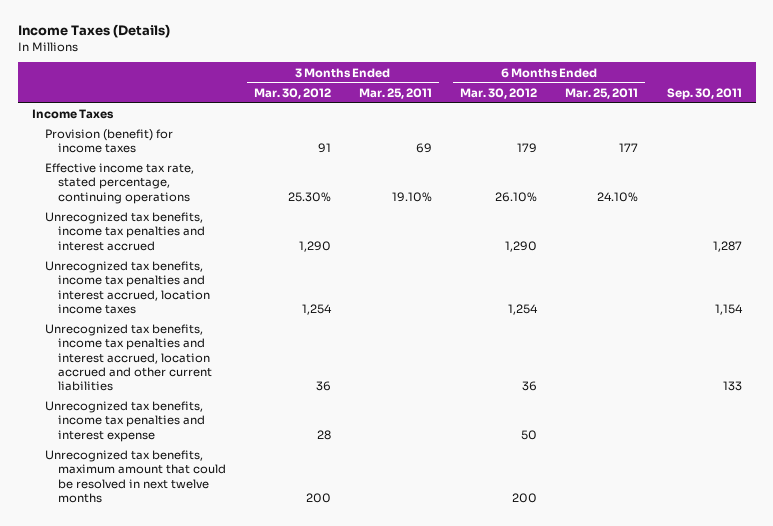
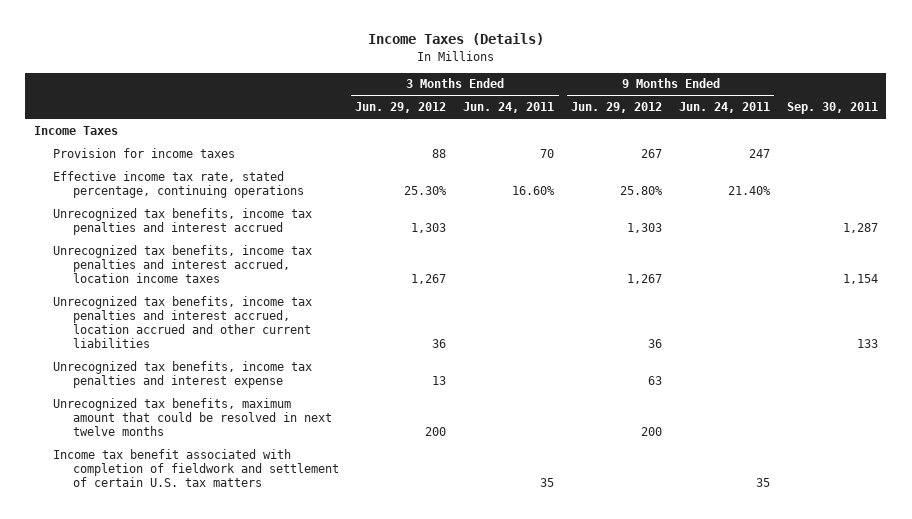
- | 3 Months Ended Mar. 30, 2012 | 3 Months Ended Mar. 25, 2011 | 6 Months Ended Mar. 30, 2012 | 6 Months Ended Mar. 25, 2011 | Sep. 30, 2011
+ | 3 Months Ended Jun. 29, 2012 | 3 Months Ended Jun. 24, 2011 | 9 Months Ended Jun. 29, 2012 | 9 Months Ended Jun. 24, 2011 | Sep. 30, 2011
- Provision (benefit) for income taxes | 91 | 69 | 179 | 177 |
+ Provision for income taxes | 88 | 70 | 267 | 247 |
+ Income tax benefit associated with completion of fieldwork and settlement of certain U.S. tax matters | | 35 | | 35 |

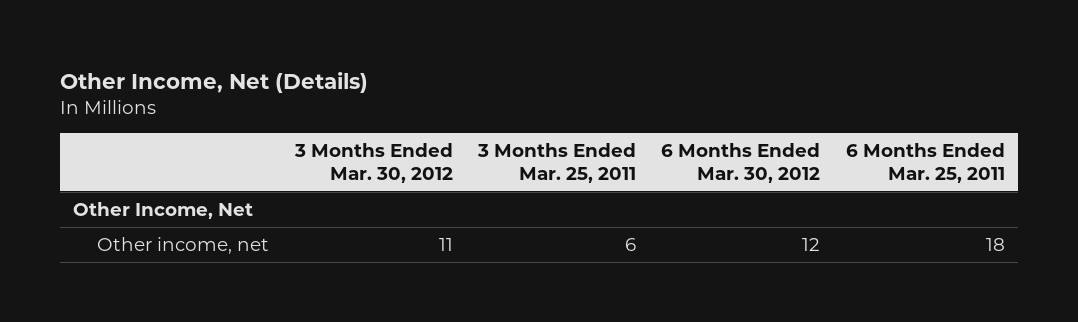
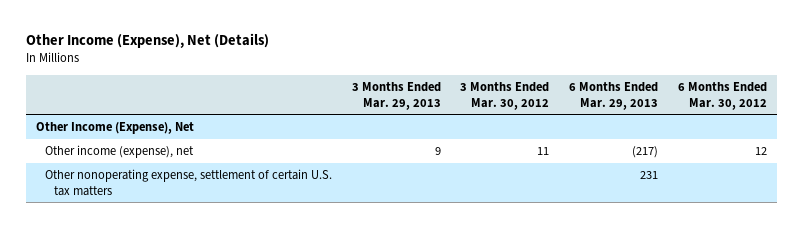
- Other Income, Net (Details)
+ Other Income (Expense), Net (Details)
- | 3 Months Ended Mar. 30, 2012 | 3 Months Ended Mar. 25, 2011 | 6 Months Ended Mar. 30, 2012 | 6 Months Ended Mar. 25, 2011
+ | 3 Months Ended Mar. 29, 2013 | 3 Months Ended Mar. 30, 2012 | 6 Months Ended Mar. 29, 2013 | 6 Months Ended Mar. 30, 2012
- Other Income, Net
- Other income, net | 11 | 6 | 12 | 18
+ Other Income (Expense), Net
+ Other income (expense), net | 9 | 11 | (217) | 12
+ Other nonoperating expense, settlement of certain U.S. tax matters | | | 231 |

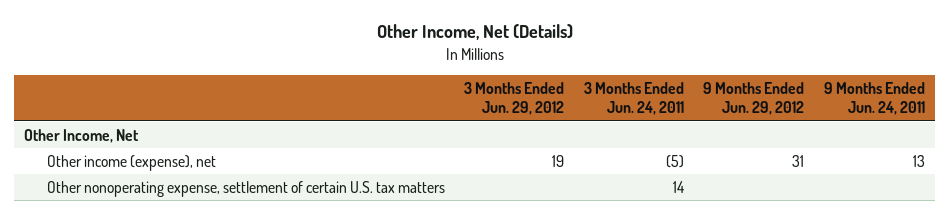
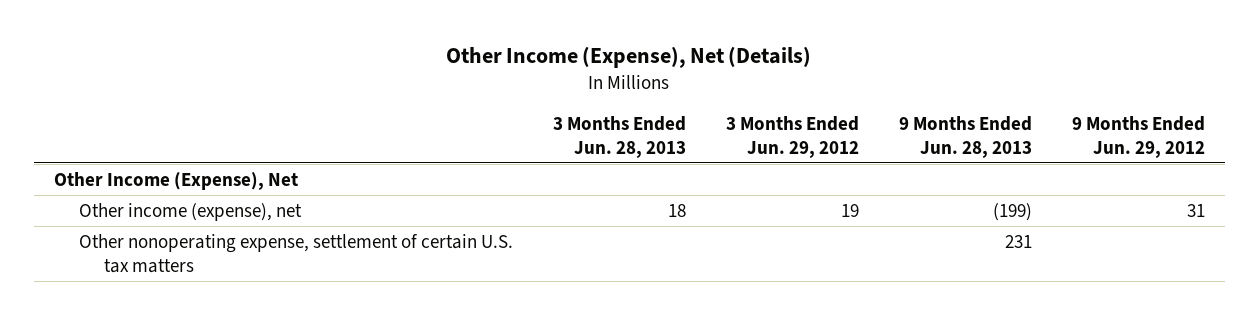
- Other Income, Net (Details)
+ Other Income (Expense), Net (Details)
- | 3 Months Ended Jun. 29, 2012 | 3 Months Ended Jun. 24, 2011 | 9 Months Ended Jun. 29, 2012 | 9 Months Ended Jun. 24, 2011
+ | 3 Months Ended Jun. 28, 2013 | 3 Months Ended Jun. 29, 2012 | 9 Months Ended Jun. 28, 2013 | 9 Months Ended Jun. 29, 2012
- Other Income, Net
+ Other Income (Expense), Net

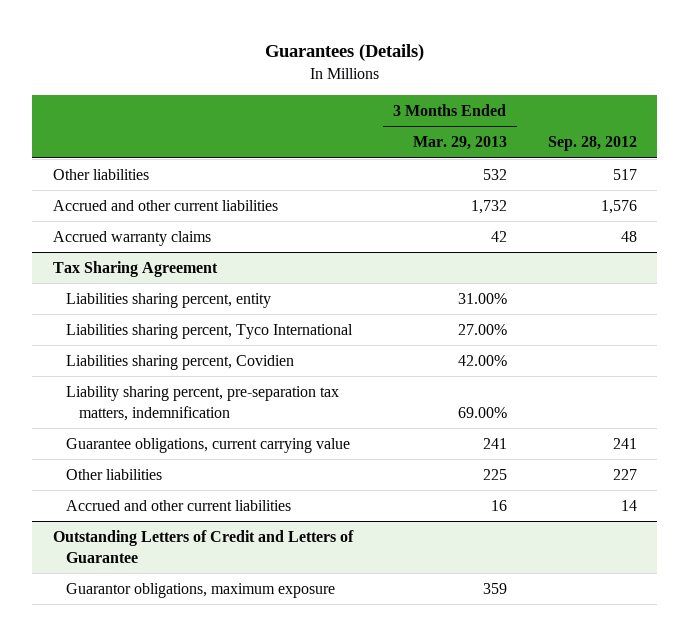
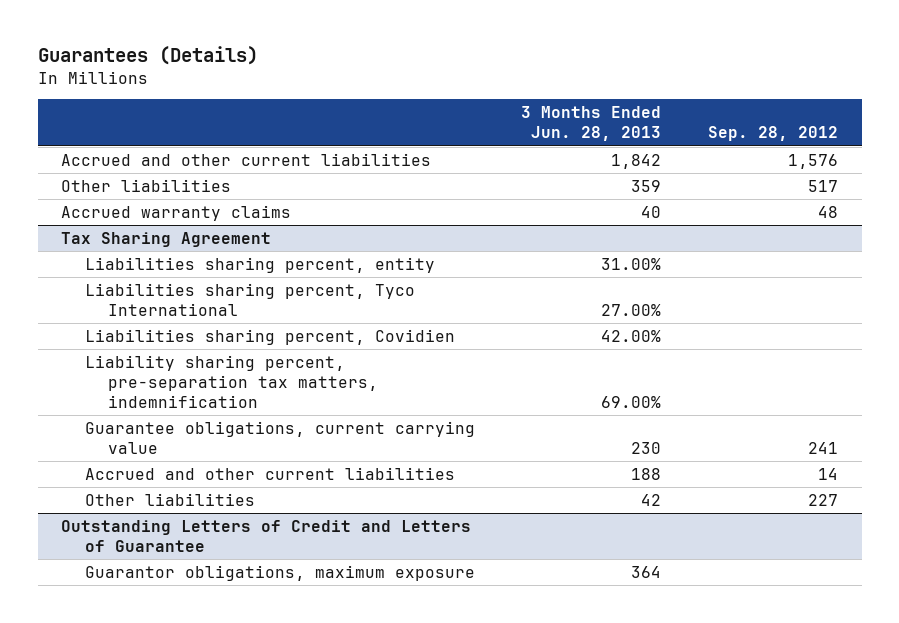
- | 3 Months Ended Mar. 29, 2013 | Sep. 28, 2012
+ | 3 Months Ended Jun. 28, 2013 | Sep. 28, 2012
moved down: Other liabilities | 359 | 517
@ Tax Sharing Agreement
moved down: Other liabilities | 42 | 227

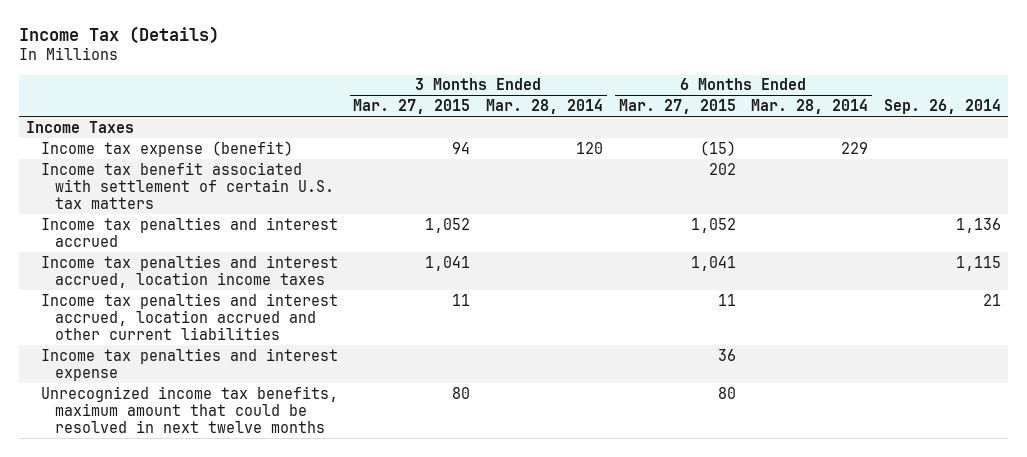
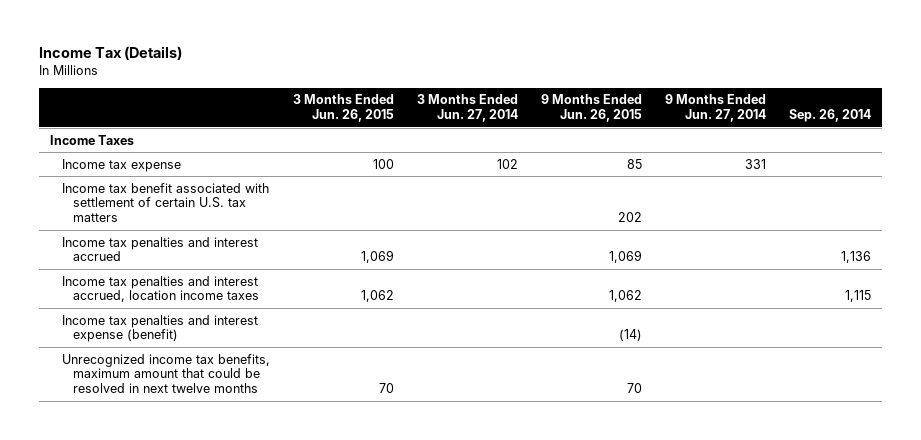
- | 3 Months Ended Mar. 27, 2015 | 3 Months Ended Mar. 28, 2014 | 6 Months Ended Mar. 27, 2015 | 6 Months Ended Mar. 28, 2014 | Sep. 26, 2014
+ | 3 Months Ended Jun. 26, 2015 | 3 Months Ended Jun. 27, 2014 | 9 Months Ended Jun. 26, 2015 | 9 Months Ended Jun. 27, 2014 | Sep. 26, 2014
- Income tax expense (benefit) | 94 | 120 | (15) | 229 |
+ Income tax expense | 100 | 102 | 85 | 331 |
- Income tax penalties and interest accrued, location accrued and other current liabilities | 11 | | 11 | | 21
- Income tax penalties and interest expense | | | 36 | |
+ Income tax penalties and interest expense (benefit) | | | (14) | |

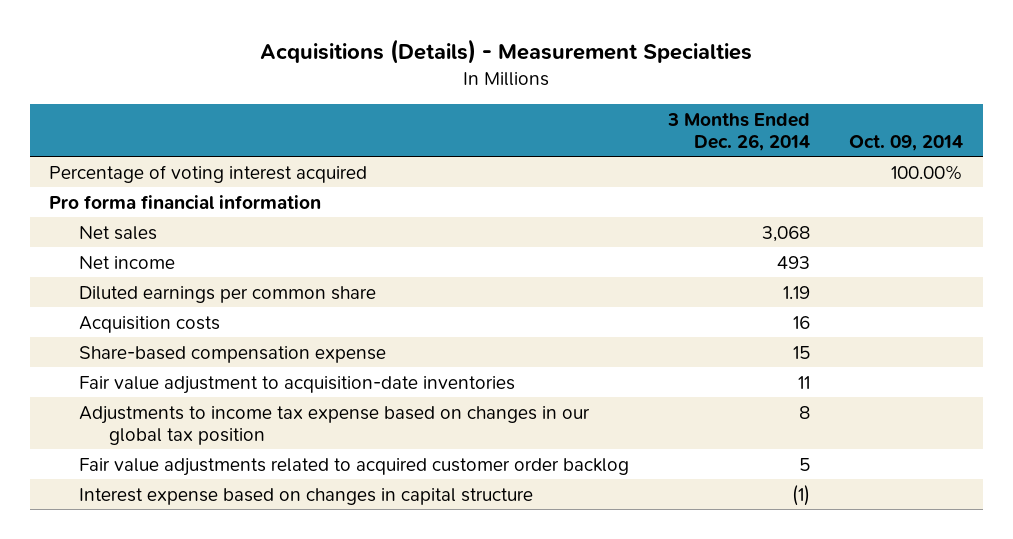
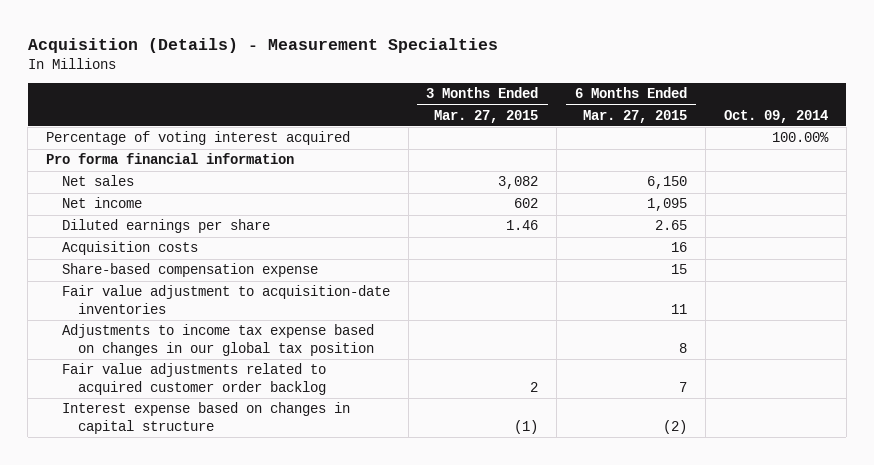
- Acquisitions (Details) - Measurement Specialties
+ Acquisition (Details) - Measurement Specialties
- | 3 Months Ended Dec. 26, 2014 | Oct. 09, 2014
+ | 3 Months Ended Mar. 27, 2015 | 6 Months Ended Mar. 27, 2015 | Oct. 09, 2014
- Diluted earnings per common share | 1.19 |
+ Diluted earnings per share | 1.46 | 2.65 |

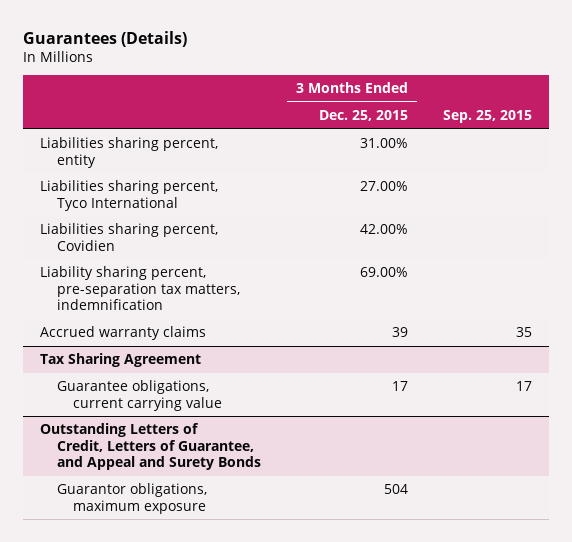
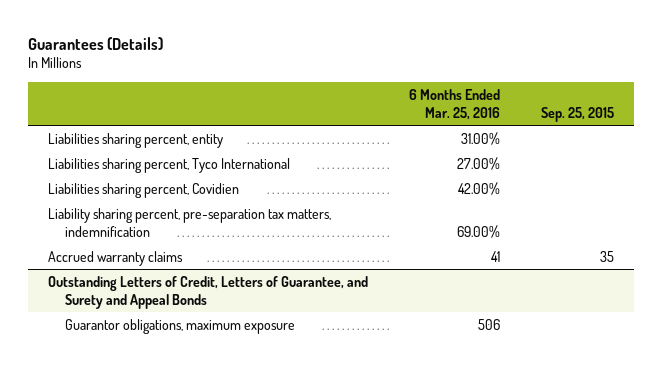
- | 3 Months Ended Dec. 25, 2015 | Sep. 25, 2015
+ | 6 Months Ended Mar. 25, 2016 | Sep. 25, 2015
- Tax Sharing Agreement
- Guarantee obligations, current carrying value | 17 | 17
- Outstanding Letters of Credit, Letters of Guarantee, and Appeal and Surety Bonds
+ Outstanding Letters of Credit, Letters of Guarantee, and Surety and Appeal Bonds

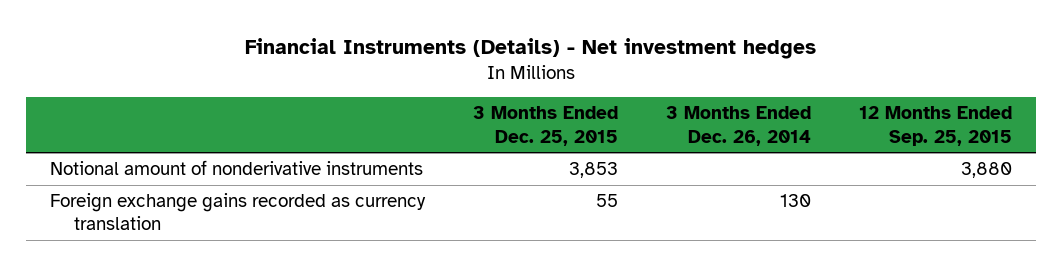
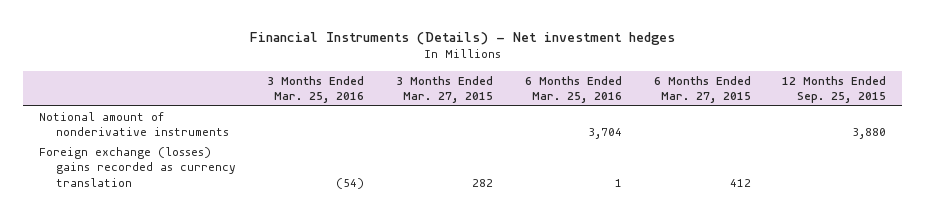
- | 3 Months Ended Dec. 25, 2015 | 3 Months Ended Dec. 26, 2014 | 12 Months Ended Sep. 25, 2015
+ | 3 Months Ended Mar. 25, 2016 | 3 Months Ended Mar. 27, 2015 | 6 Months Ended Mar. 25, 2016 | 6 Months Ended Mar. 27, 2015 | 12 Months Ended Sep. 25, 2015
- Foreign exchange gains recorded as currency translation | 55 | 130 |
+ Foreign exchange (losses) gains recorded as currency translation | (54) | 282 | 1 | 412 |

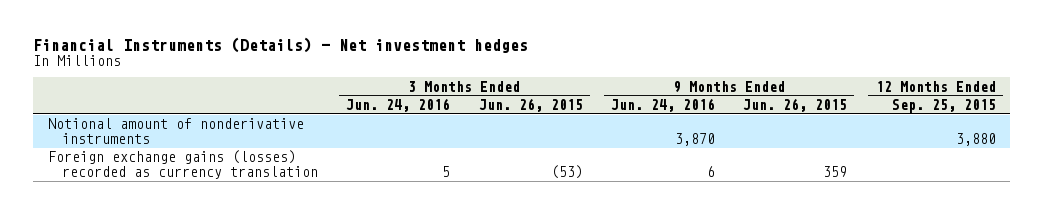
- | 3 Months Ended Mar. 25, 2016 | 3 Months Ended Mar. 27, 2015 | 6 Months Ended Mar. 25, 2016 | 6 Months Ended Mar. 27, 2015 | 12 Months Ended Sep. 25, 2015
+ | 3 Months Ended Jun. 24, 2016 | 3 Months Ended Jun. 26, 2015 | 9 Months Ended Jun. 24, 2016 | 9 Months Ended Jun. 26, 2015 | 12 Months Ended Sep. 25, 2015
- Foreign exchange (losses) gains recorded as currency translation | (54) | 282 | 1 | 412 |
+ Foreign exchange gains (losses) recorded as currency translation | 5 | (53) | 6 | 359 |

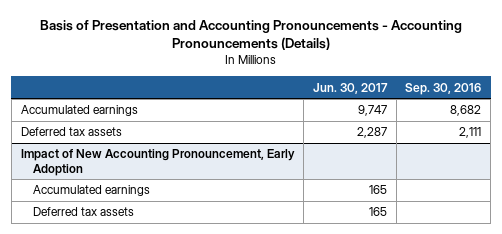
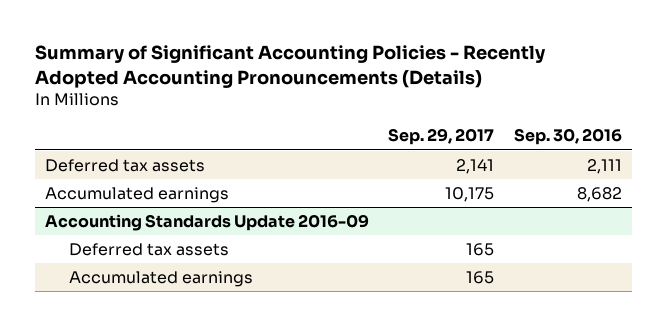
- Basis of Presentation and Accounting Pronouncements - Accounting Pronouncements (Details)
+ Summary of Significant Accounting Policies - Recently Adopted Accounting Pronouncements (Details)
- | Jun. 30, 2017 | Sep. 30, 2016
+ | Sep. 29, 2017 | Sep. 30, 2016
- Impact of New Accounting Pronouncement, Early Adoption
- Accumulated earnings | 165 |
- Deferred tax assets | 165 |
moved down: Accumulated earnings | 10,175 | 8,682
+ Accounting Standards Update 2016-09
+ Deferred tax assets | 165 |
+ Accumulated earnings | 165 |

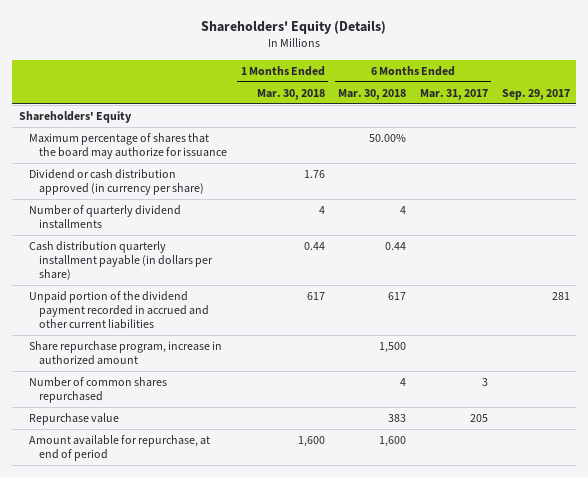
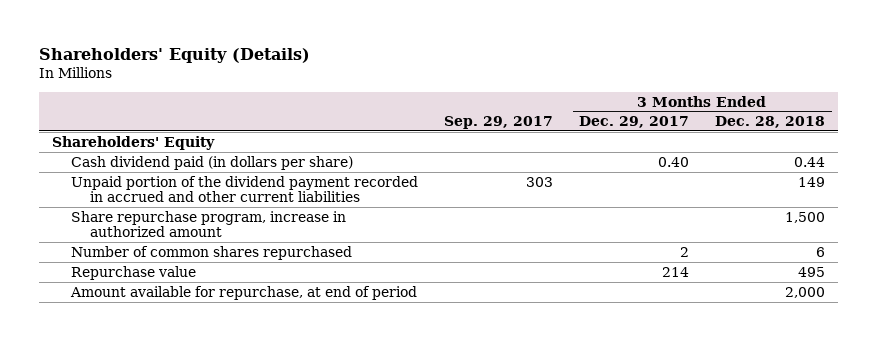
- | 1 Months Ended Mar. 30, 2018 | 6 Months Ended Mar. 30, 2018 | 6 Months Ended Mar. 31, 2017 | Sep. 29, 2017
+ | Sep. 29, 2017 | 3 Months Ended Dec. 29, 2017 | 3 Months Ended Dec. 28, 2018
- Maximum percentage of shares that the board may authorize for issuance | | 50.00% | |
- Dividend or cash distribution approved (in currency per share) | 1.76 | | |
- Number of quarterly dividend installments | 4 | 4 | |
- Cash distribution quarterly installment payable (in dollars per share) | 0.44 | 0.44 | |
- Unpaid portion of the dividend payment recorded in accrued and other current liabilities | 617 | 617 | | 281
+ Cash dividend paid (in dollars per share) | | 0.40 | 0.44
+ Unpaid portion of the dividend payment recorded in accrued and other current liabilities | 303 | | 149

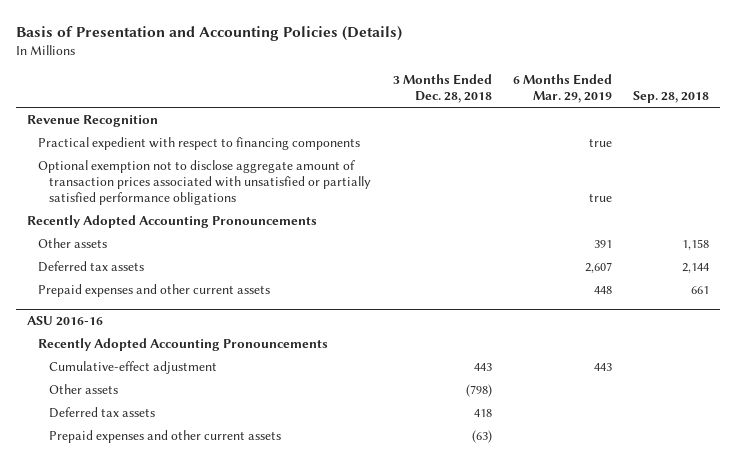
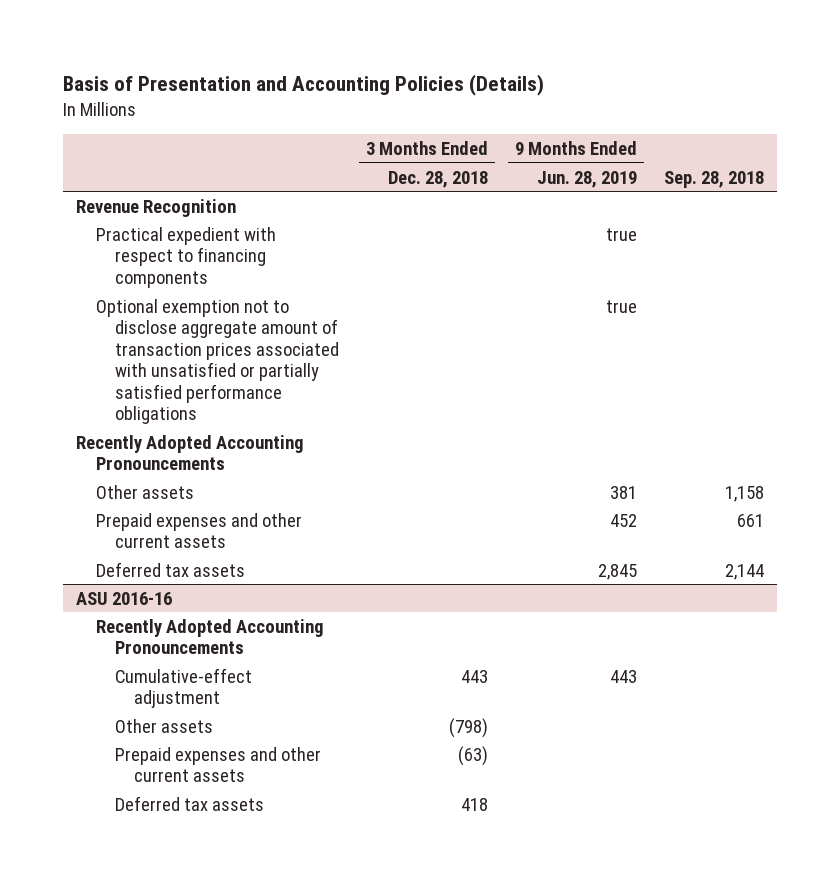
- | 3 Months Ended Dec. 28, 2018 | 6 Months Ended Mar. 29, 2019 | Sep. 28, 2018
+ | 3 Months Ended Dec. 28, 2018 | 9 Months Ended Jun. 28, 2019 | Sep. 28, 2018
moved down: Deferred tax assets | | 2,845 | 2,144
@ ASU 2016-16
moved down: Deferred tax assets | 418 | |

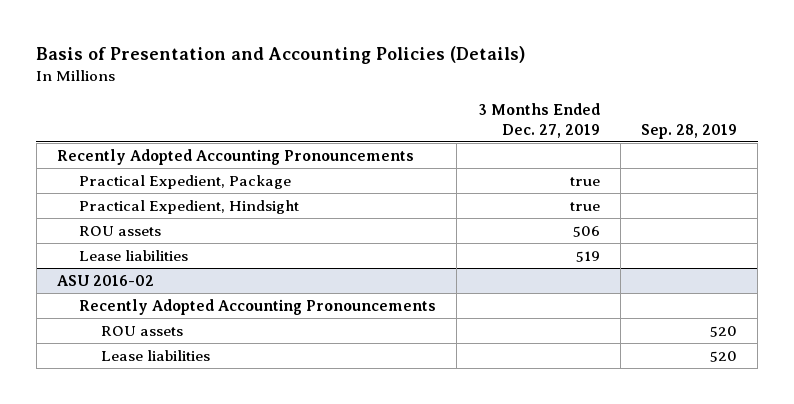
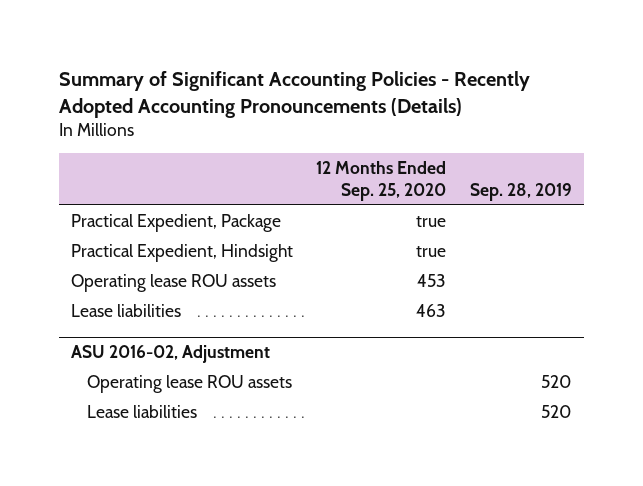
- Basis of Presentation and Accounting Policies (Details)
+ Summary of Significant Accounting Policies - Recently Adopted Accounting Pronouncements (Details)
- | 3 Months Ended Dec. 27, 2019 | Sep. 28, 2019
+ | 12 Months Ended Sep. 25, 2020 | Sep. 28, 2019
- Recently Adopted Accounting Pronouncements
- ROU assets | 506 |
+ Operating lease ROU assets | 453 |
- ASU 2016-02
- Recently Adopted Accounting Pronouncements
- ROU assets | | 520
+ ASU 2016-02, Adjustment
+ Operating lease ROU assets | | 520

